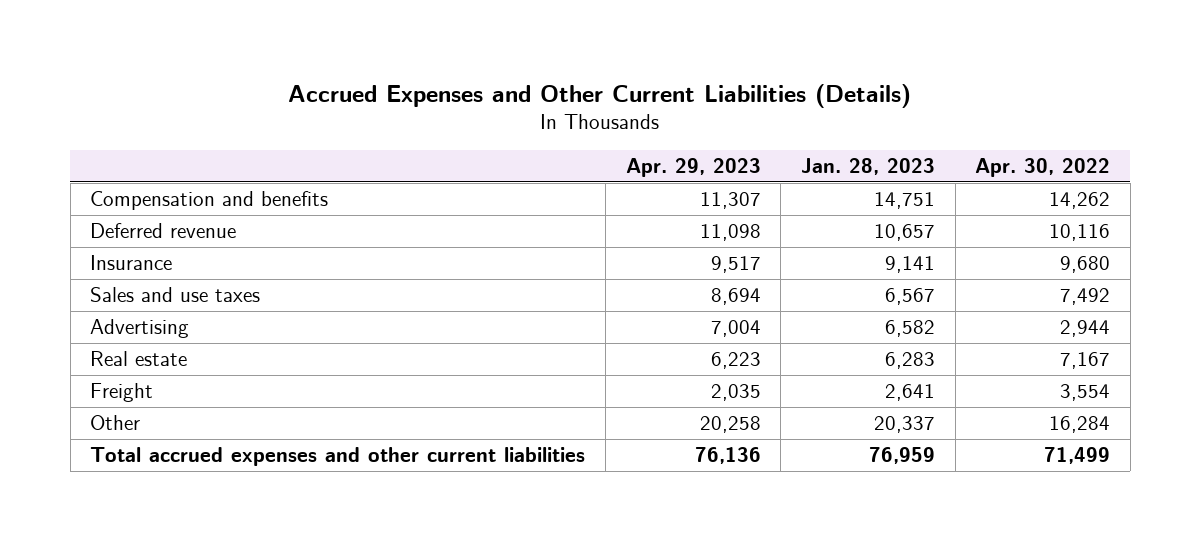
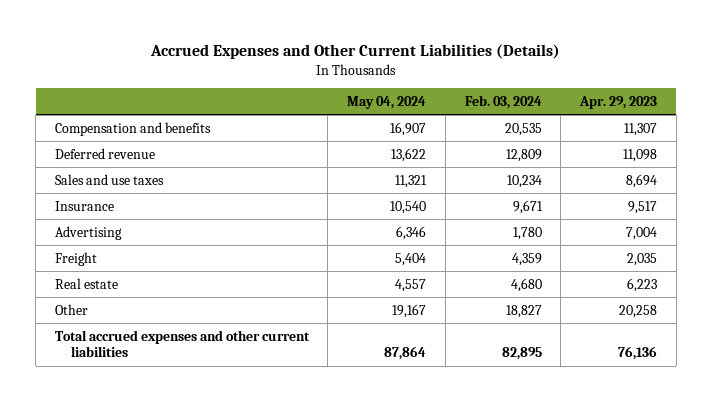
- | Apr. 29, 2023 | Jan. 28, 2023 | Apr. 30, 2022
+ | May 04, 2024 | Feb. 03, 2024 | Apr. 29, 2023
moved down: Insurance | 10,540 | 9,671 | 9,517
moved down: Real estate | 4,557 | 4,680 | 6,223

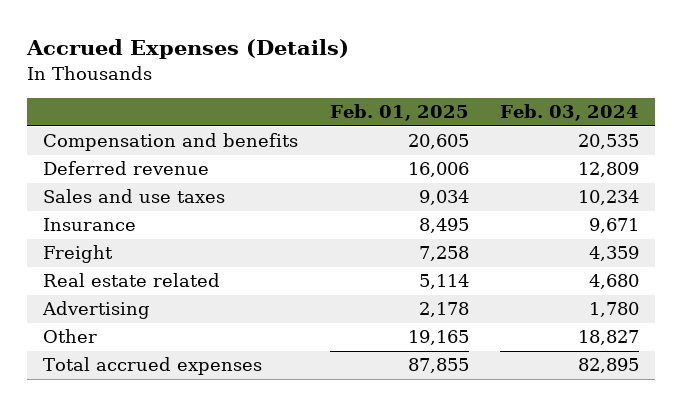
- Accrued Expenses and Other Current Liabilities (Details)
+ Accrued Expenses (Details)
- | May 04, 2024 | Feb. 03, 2024 | Apr. 29, 2023
+ | Feb. 01, 2025 | Feb. 03, 2024
- Real estate | 4,557 | 4,680 | 6,223
+ Real estate related | 5,114 | 4,680
moved down: Advertising | 2,178 | 1,780
- Total accrued expenses and other current liabilities | 87,864 | 82,895 | 76,136
+ Total accrued expenses | 87,855 | 82,895

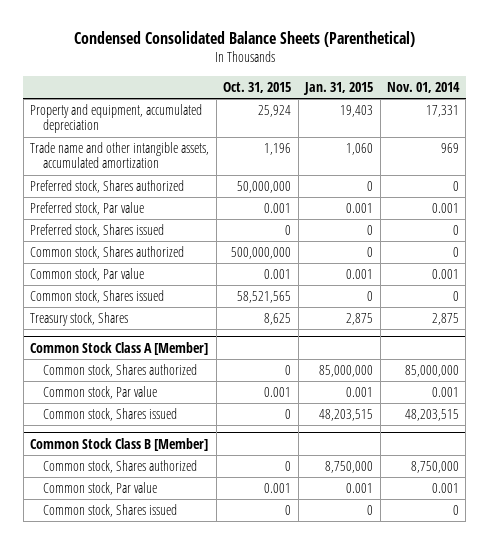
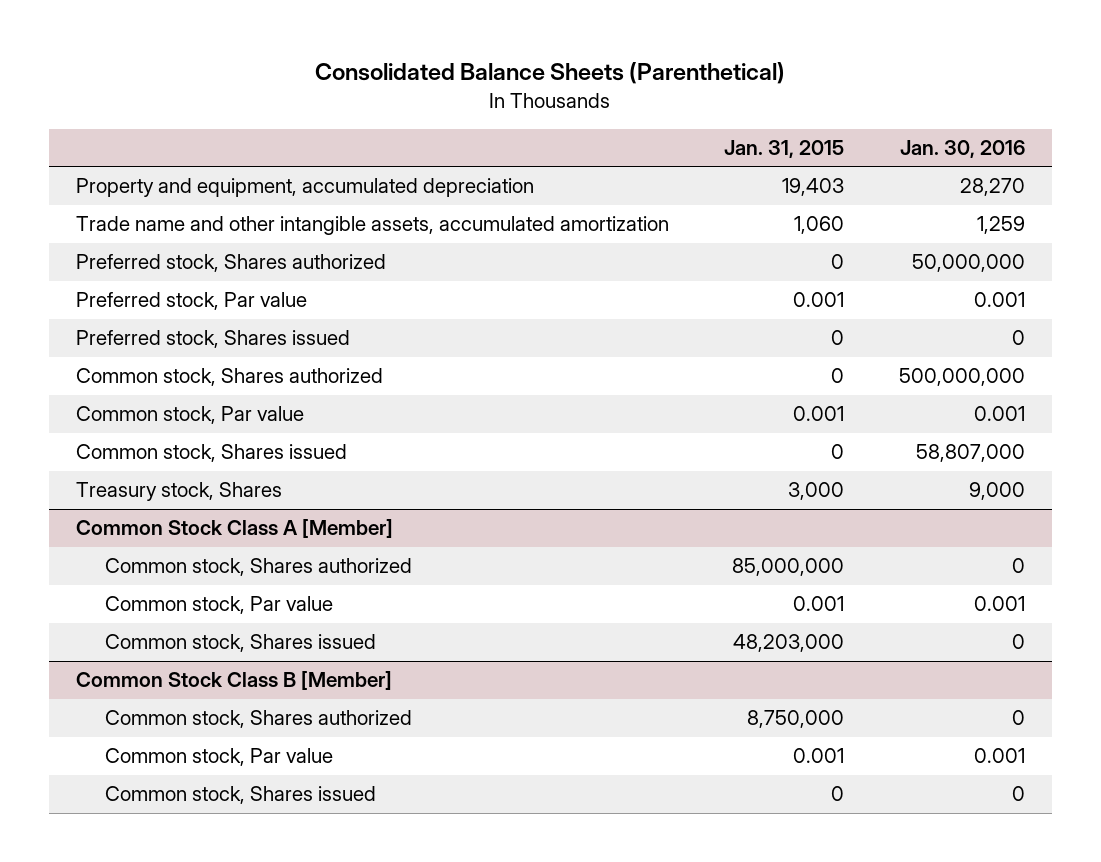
- Condensed Consolidated Balance Sheets (Parenthetical)
+ Consolidated Balance Sheets (Parenthetical)
- | Oct. 31, 2015 | Jan. 31, 2015 | Nov. 01, 2014
+ | Jan. 31, 2015 | Jan. 30, 2016
- Treasury stock, Shares | 8,625 | 2,875 | 2,875
+ Treasury stock, Shares | 3,000 | 9,000
@ Common Stock Class A [Member]
- Common stock, Shares issued | 0 | 48,203,515 | 48,203,515
+ Common stock, Shares issued | 48,203,000 | 0

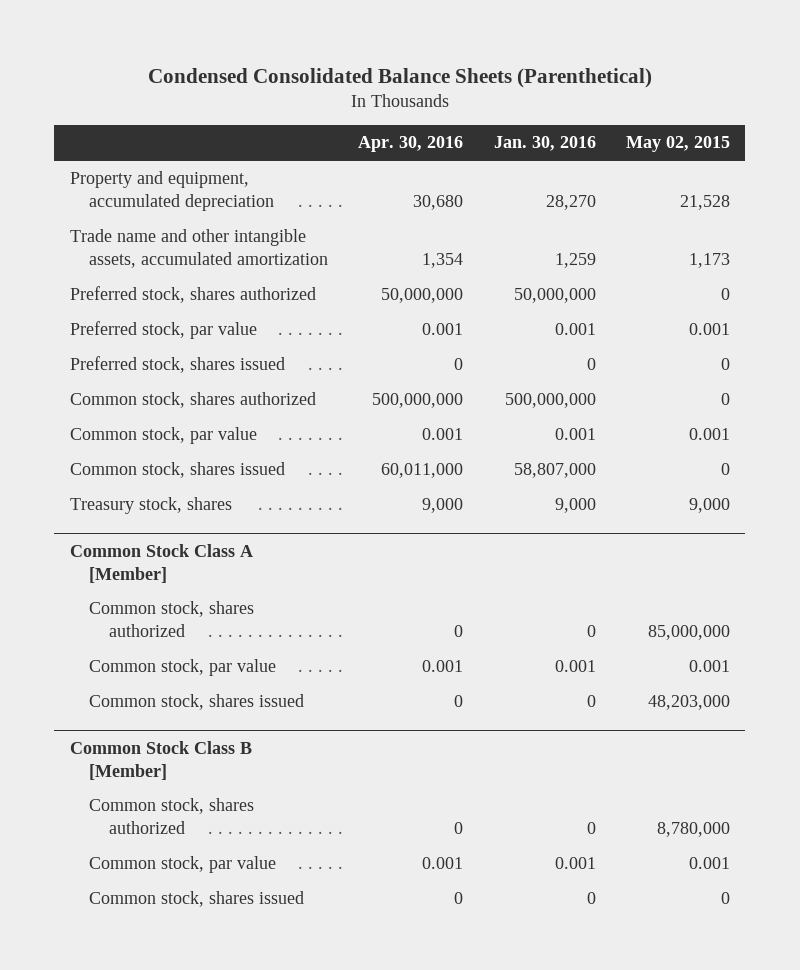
- Consolidated Balance Sheets (Parenthetical)
+ Condensed Consolidated Balance Sheets (Parenthetical)
- | Jan. 31, 2015 | Jan. 30, 2016
+ | Apr. 30, 2016 | Jan. 30, 2016 | May 02, 2015
- Preferred stock, Shares authorized | 0 | 50,000,000
- Preferred stock, Par value | 0.001 | 0.001
- Preferred stock, Shares issued | 0 | 0
- Common stock, Shares authorized | 0 | 500,000,000
- Common stock, Par value | 0.001 | 0.001
- Common stock, Shares issued | 0 | 58,807,000
- Treasury stock, Shares | 3,000 | 9,000
+ Preferred stock, shares authorized | 50,000,000 | 50,000,000 | 0
+ Preferred stock, par value | 0.001 | 0.001 | 0.001
+ Preferred stock, shares issued | 0 | 0 | 0
+ Common stock, shares authorized | 500,000,000 | 500,000,000 | 0
+ Common stock, par value | 0.001 | 0.001 | 0.001
+ Common stock, shares issued | 60,011,000 | 58,807,000 | 0
+ Treasury stock, shares | 9,000 | 9,000 | 9,000
@ Common Stock Class A [Member]
- Common stock, Shares authorized | 85,000,000 | 0
- Common stock, Par value | 0.001 | 0.001
- Common stock, Shares issued | 48,203,000 | 0
+ Common stock, shares authorized | 0 | 0 | 85,000,000
+ Common stock, par value | 0.001 | 0.001 | 0.001
+ Common stock, shares issued | 0 | 0 | 48,203,000
@ Common Stock Class B [Member]
- Common stock, Shares authorized | 8,750,000 | 0
- Common stock, Par value | 0.001 | 0.001
- Common stock, Shares issued | 0 | 0
+ Common stock, shares authorized | 0 | 0 | 8,780,000
+ Common stock, par value | 0.001 | 0.001 | 0.001
+ Common stock, shares issued | 0 | 0 | 0

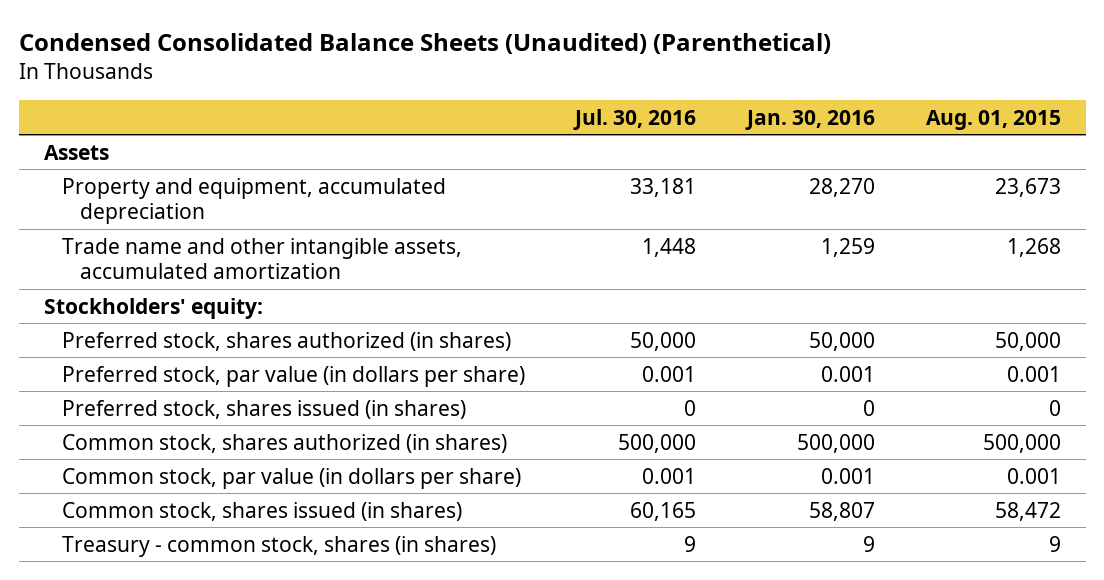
- Condensed Consolidated Balance Sheets (Parenthetical)
+ Condensed Consolidated Balance Sheets (Unaudited) (Parenthetical)
- | Apr. 30, 2016 | Jan. 30, 2016 | May 02, 2015
+ | Jul. 30, 2016 | Jan. 30, 2016 | Aug. 01, 2015
+ Assets
- Preferred stock, shares authorized | 50,000,000 | 50,000,000 | 0
- Preferred stock, par value | 0.001 | 0.001 | 0.001
- Preferred stock, shares issued | 0 | 0 | 0
- Common stock, shares authorized | 500,000,000 | 500,000,000 | 0
- Common stock, par value | 0.001 | 0.001 | 0.001
- Common stock, shares issued | 60,011,000 | 58,807,000 | 0
- Treasury stock, shares | 9,000 | 9,000 | 9,000
- Common Stock Class A [Member]
- Common stock, shares authorized | 0 | 0 | 85,000,000
- Common stock, par value | 0.001 | 0.001 | 0.001
- Common stock, shares issued | 0 | 0 | 48,203,000
- Common Stock Class B [Member]
- Common stock, shares authorized | 0 | 0 | 8,780,000
- Common stock, par value | 0.001 | 0.001 | 0.001
- Common stock, shares issued | 0 | 0 | 0
+ Stockholders' equity:
+ Preferred stock, shares authorized (in shares) | 50,000 | 50,000 | 50,000
+ Preferred stock, par value (in dollars per share) | 0.001 | 0.001 | 0.001
+ Preferred stock, shares issued (in shares) | 0 | 0 | 0
+ Common stock, shares authorized (in shares) | 500,000 | 500,000 | 500,000
+ Common stock, par value (in dollars per share) | 0.001 | 0.001 | 0.001
+ Common stock, shares issued (in shares) | 60,165 | 58,807 | 58,472
+ Treasury - common stock, shares (in shares) | 9 | 9 | 9

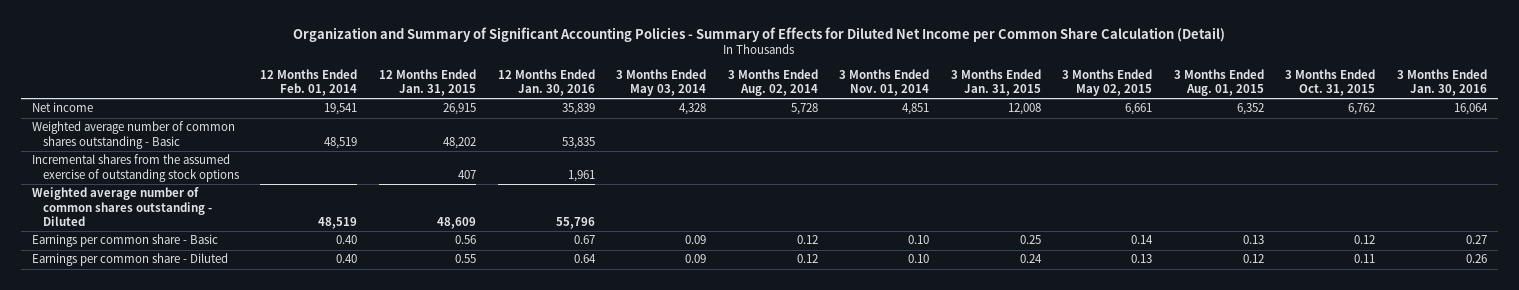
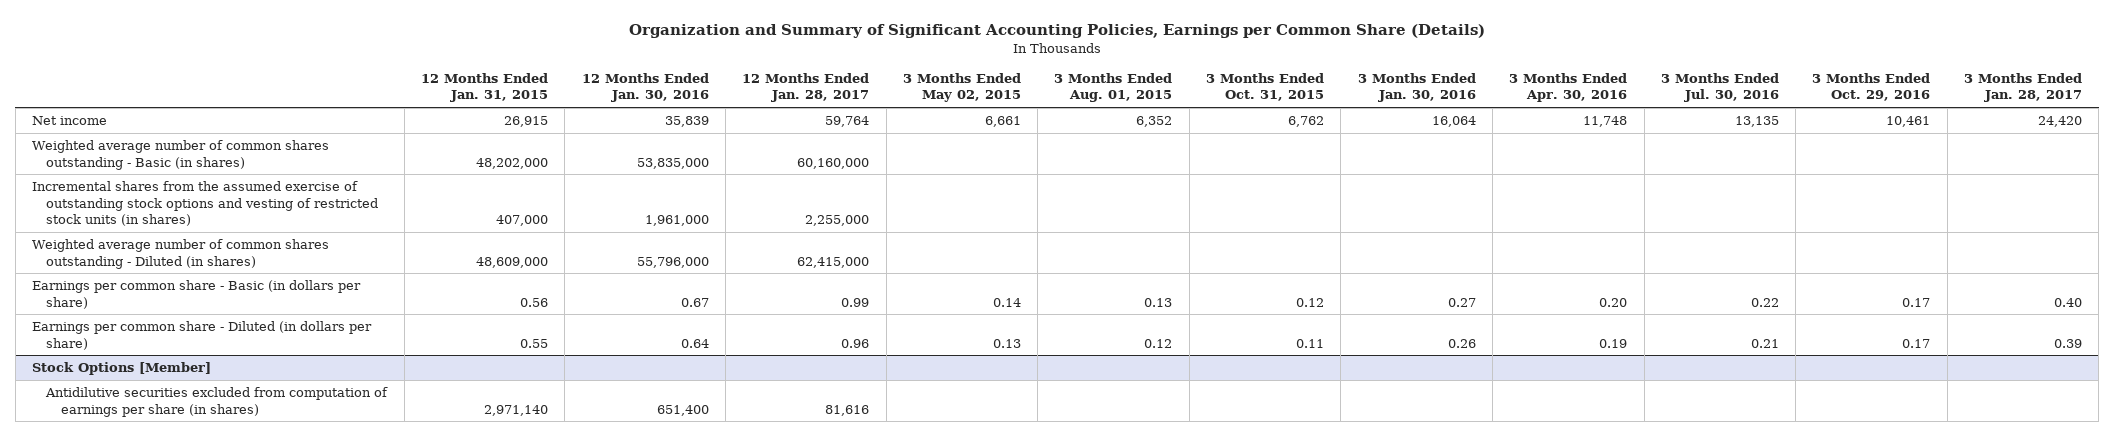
- Organization and Summary of Significant Accounting Policies - Summary of Effects for Diluted Net Income per Common Share Calculation (Detail)
+ Organization and Summary of Significant Accounting Policies, Earnings per Common Share (Details)
- | 12 Months Ended Feb. 01, 2014 | 12 Months Ended Jan. 31, 2015 | 12 Months Ended Jan. 30, 2016 | 3 Months Ended May 03, 2014 | 3 Months Ended Aug. 02, 2014 | 3 Months Ended Nov. 01, 2014 | 3 Months Ended Jan. 31, 2015 | 3 Months Ended May 02, 2015 | 3 Months Ended Aug. 01, 2015 | 3 Months Ended Oct. 31, 2015 | 3 Months Ended Jan. 30, 2016
+ | 12 Months Ended Jan. 31, 2015 | 12 Months Ended Jan. 30, 2016 | 12 Months Ended Jan. 28, 2017 | 3 Months Ended May 02, 2015 | 3 Months Ended Aug. 01, 2015 | 3 Months Ended Oct. 31, 2015 | 3 Months Ended Jan. 30, 2016 | 3 Months Ended Apr. 30, 2016 | 3 Months Ended Jul. 30, 2016 | 3 Months Ended Oct. 29, 2016 | 3 Months Ended Jan. 28, 2017
- Weighted average number of common shares outstanding - Basic | 48,519 | 48,202 | 53,835 | | | | | | | |
- Incremental shares from the assumed exercise of outstanding stock options | | 407 | 1,961 | | | | | | | |
- Weighted average number of common shares outstanding - Diluted | 48,519 | 48,609 | 55,796 | | | | | | | |
- Earnings per common share - Basic | 0.40 | 0.56 | 0.67 | 0.09 | 0.12 | 0.10 | 0.25 | 0.14 | 0.13 | 0.12 | 0.27
- Earnings per common share - Diluted | 0.40 | 0.55 | 0.64 | 0.09 | 0.12 | 0.10 | 0.24 | 0.13 | 0.12 | 0.11 | 0.26
+ Weighted average number of common shares outstanding - Basic (in shares) | 48,202,000 | 53,835,000 | 60,160,000 | | | | | | | |
+ Incremental shares from the assumed exercise of outstanding stock options and vesting of restricted stock units (in shares) | 407,000 | 1,961,000 | 2,255,000 | | | | | | | |
+ Weighted average number of common shares outstanding - Diluted (in shares) | 48,609,000 | 55,796,000 | 62,415,000 | | | | | | | |
+ Earnings per common share - Basic (in dollars per share) | 0.56 | 0.67 | 0.99 | 0.14 | 0.13 | 0.12 | 0.27 | 0.20 | 0.22 | 0.17 | 0.40
+ Earnings per common share - Diluted (in dollars per share) | 0.55 | 0.64 | 0.96 | 0.13 | 0.12 | 0.11 | 0.26 | 0.19 | 0.21 | 0.17 | 0.39
+ Stock Options [Member]
+ Antidilutive securities excluded from computation of earnings per share (in shares) | 2,971,140 | 651,400 | 81,616 | | | | | | | |

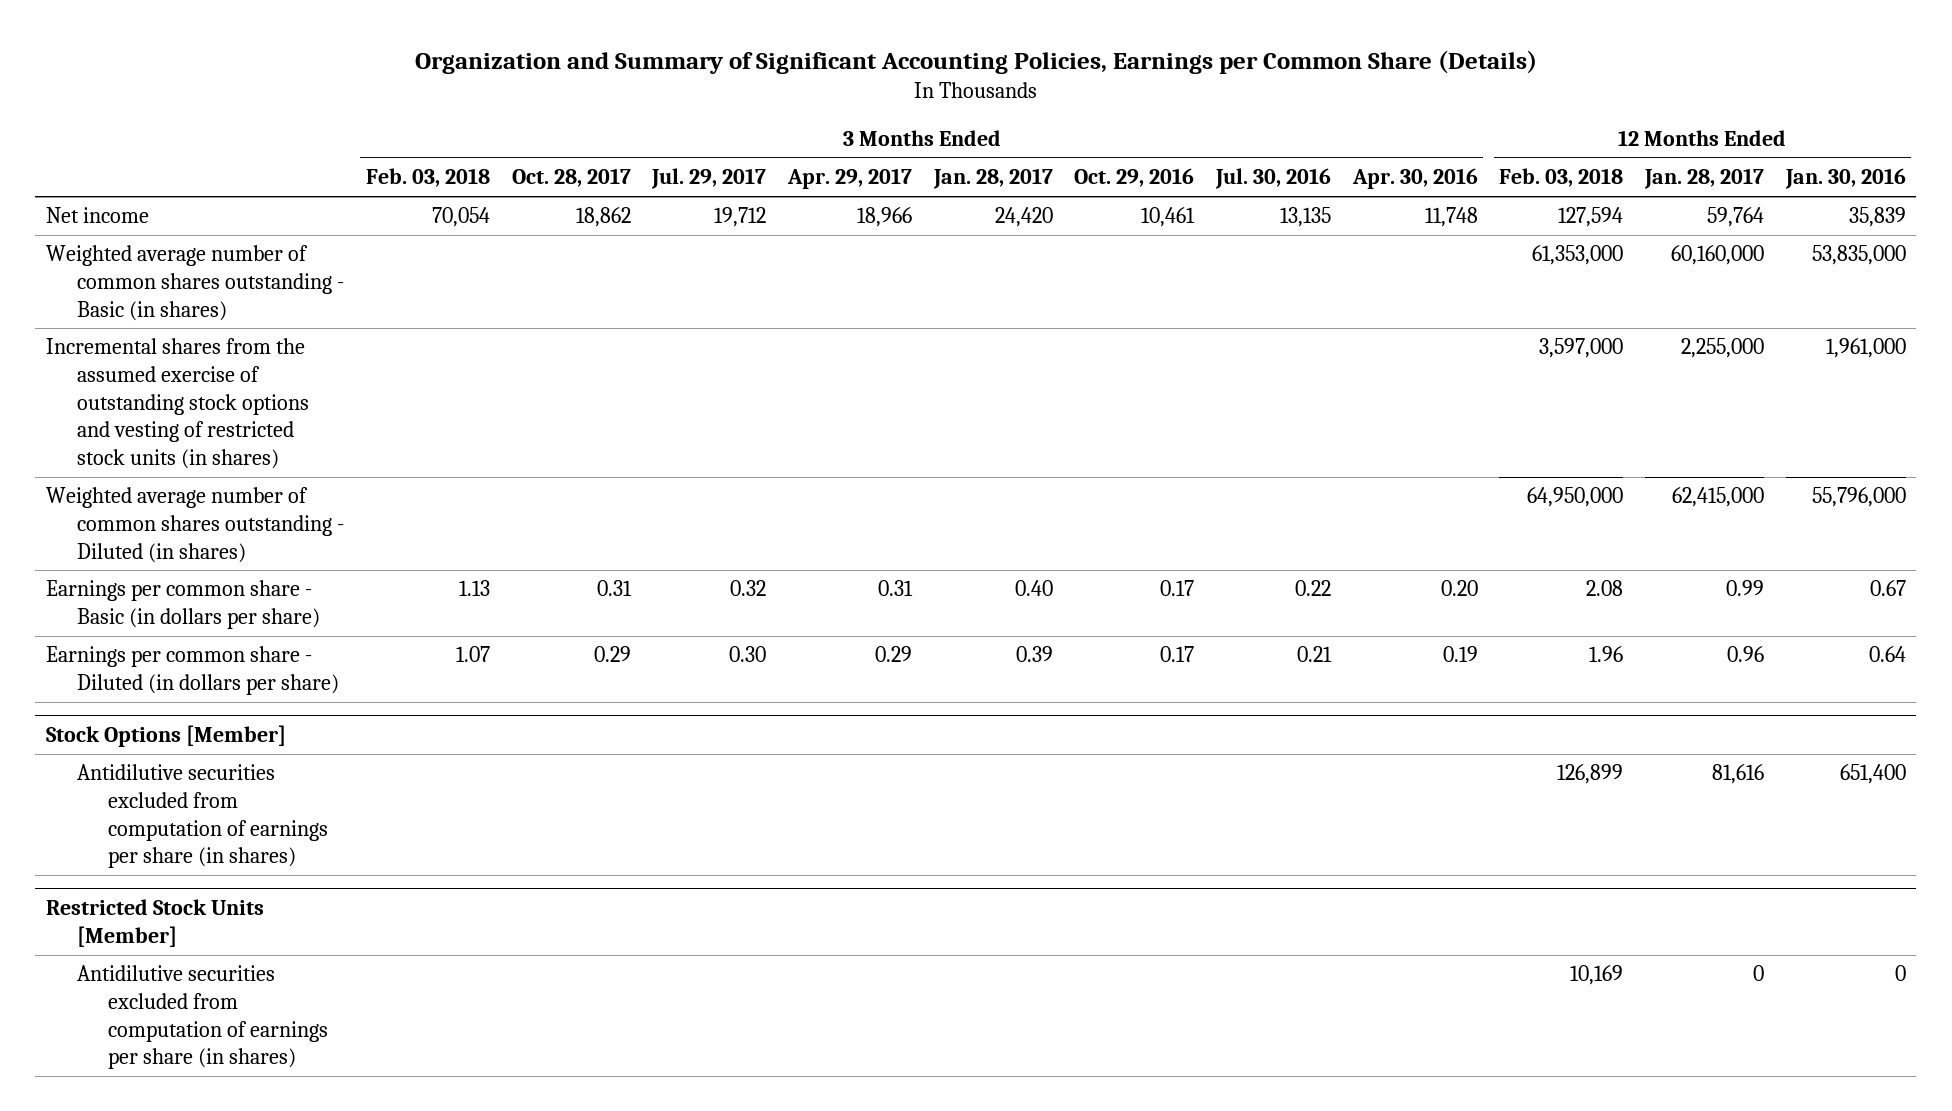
- | 12 Months Ended Jan. 31, 2015 | 12 Months Ended Jan. 30, 2016 | 12 Months Ended Jan. 28, 2017 | 3 Months Ended May 02, 2015 | 3 Months Ended Aug. 01, 2015 | 3 Months Ended Oct. 31, 2015 | 3 Months Ended Jan. 30, 2016 | 3 Months Ended Apr. 30, 2016 | 3 Months Ended Jul. 30, 2016 | 3 Months Ended Oct. 29, 2016 | 3 Months Ended Jan. 28, 2017
+ | 3 Months Ended Feb. 03, 2018 | 3 Months Ended Oct. 28, 2017 | 3 Months Ended Jul. 29, 2017 | 3 Months Ended Apr. 29, 2017 | 3 Months Ended Jan. 28, 2017 | 3 Months Ended Oct. 29, 2016 | 3 Months Ended Jul. 30, 2016 | 3 Months Ended Apr. 30, 2016 | 12 Months Ended Feb. 03, 2018 | 12 Months Ended Jan. 28, 2017 | 12 Months Ended Jan. 30, 2016
+ Restricted Stock Units [Member]
+ Antidilutive securities excluded from computation of earnings per share (in shares) | | | | | | | | | 10,169 | 0 | 0

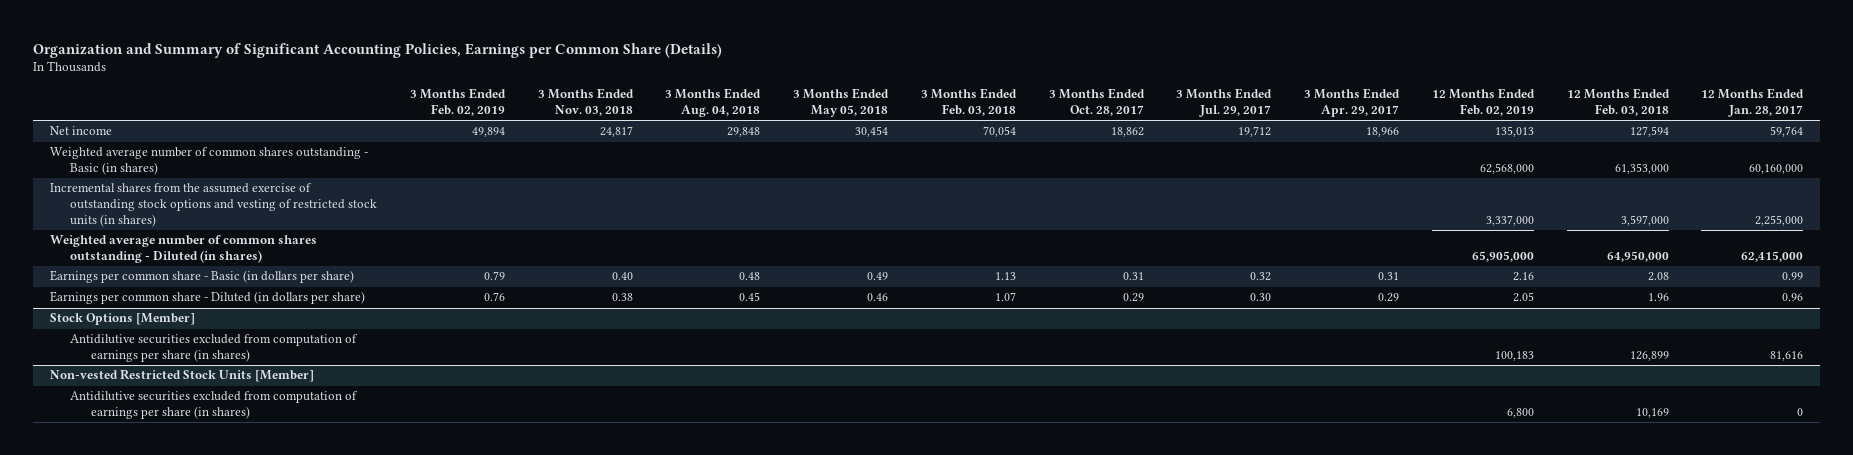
- | 3 Months Ended Feb. 03, 2018 | 3 Months Ended Oct. 28, 2017 | 3 Months Ended Jul. 29, 2017 | 3 Months Ended Apr. 29, 2017 | 3 Months Ended Jan. 28, 2017 | 3 Months Ended Oct. 29, 2016 | 3 Months Ended Jul. 30, 2016 | 3 Months Ended Apr. 30, 2016 | 12 Months Ended Feb. 03, 2018 | 12 Months Ended Jan. 28, 2017 | 12 Months Ended Jan. 30, 2016
+ | 3 Months Ended Feb. 02, 2019 | 3 Months Ended Nov. 03, 2018 | 3 Months Ended Aug. 04, 2018 | 3 Months Ended May 05, 2018 | 3 Months Ended Feb. 03, 2018 | 3 Months Ended Oct. 28, 2017 | 3 Months Ended Jul. 29, 2017 | 3 Months Ended Apr. 29, 2017 | 12 Months Ended Feb. 02, 2019 | 12 Months Ended Feb. 03, 2018 | 12 Months Ended Jan. 28, 2017
- Restricted Stock Units [Member]
+ Non-vested Restricted Stock Units [Member]

